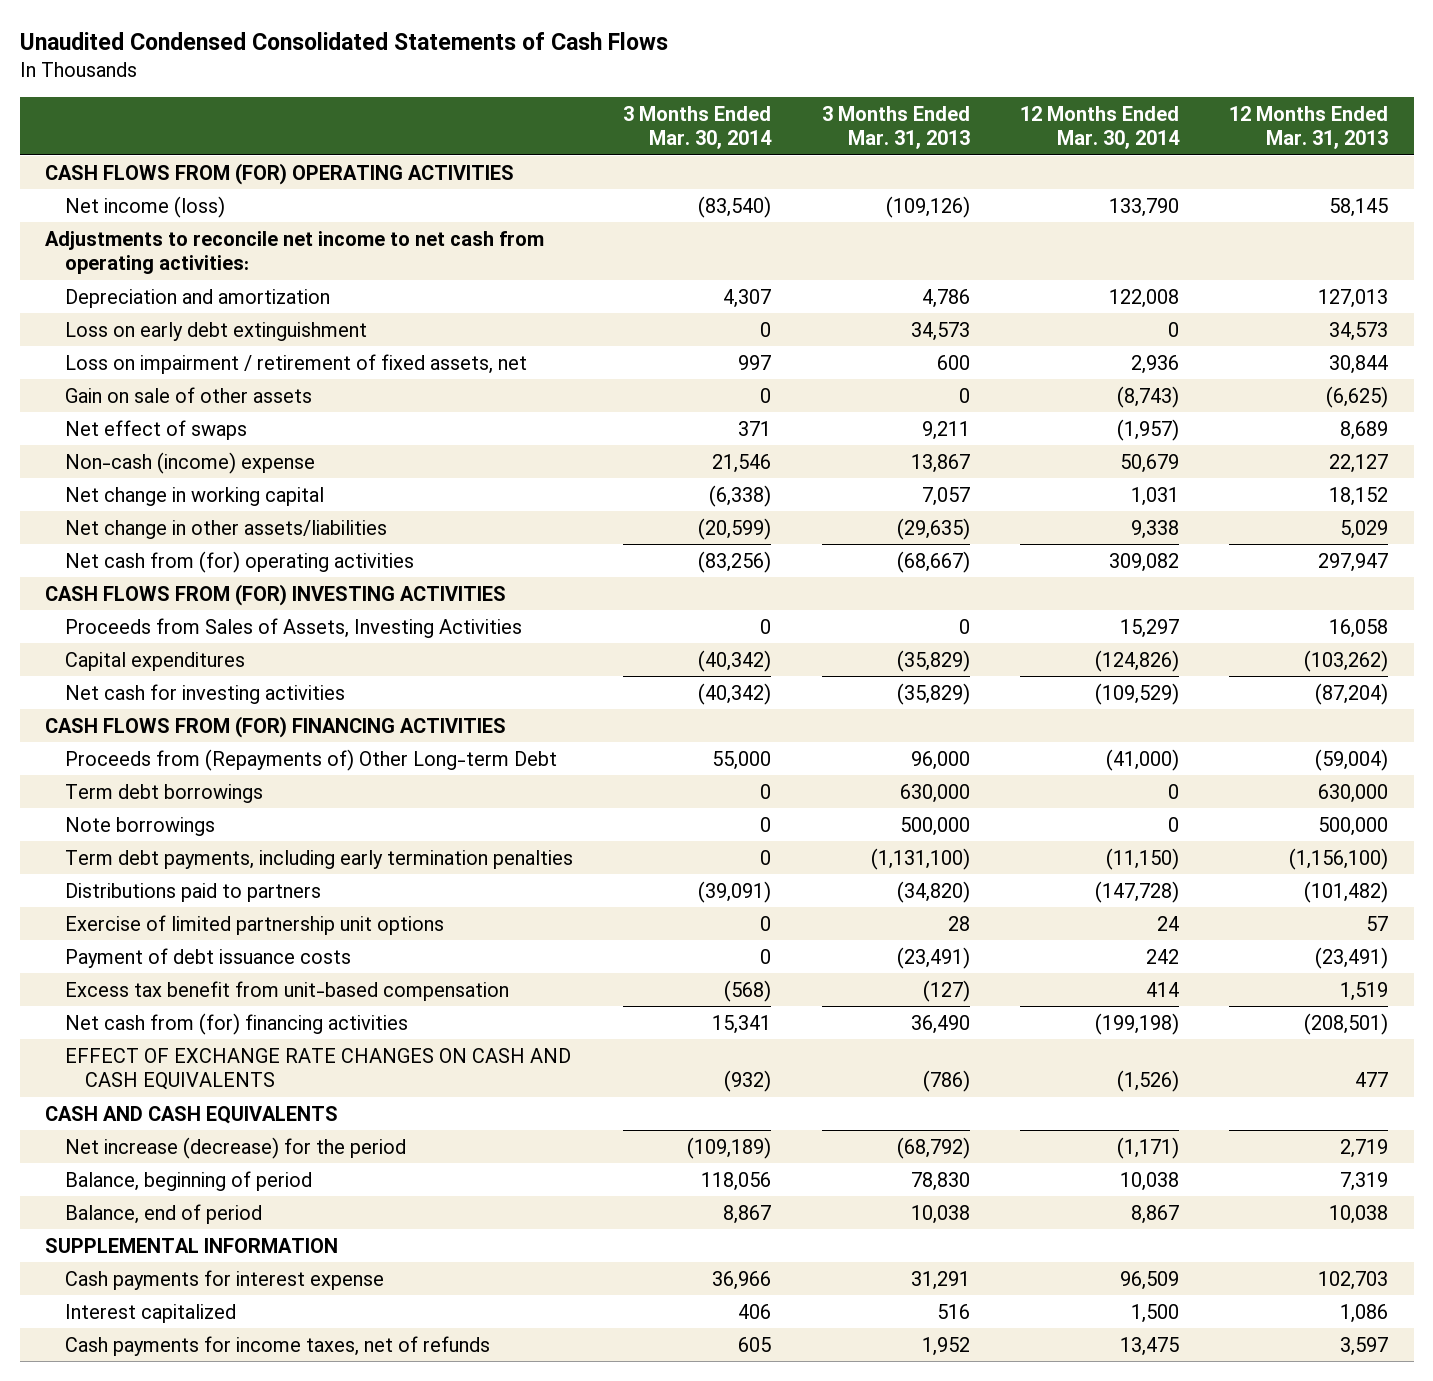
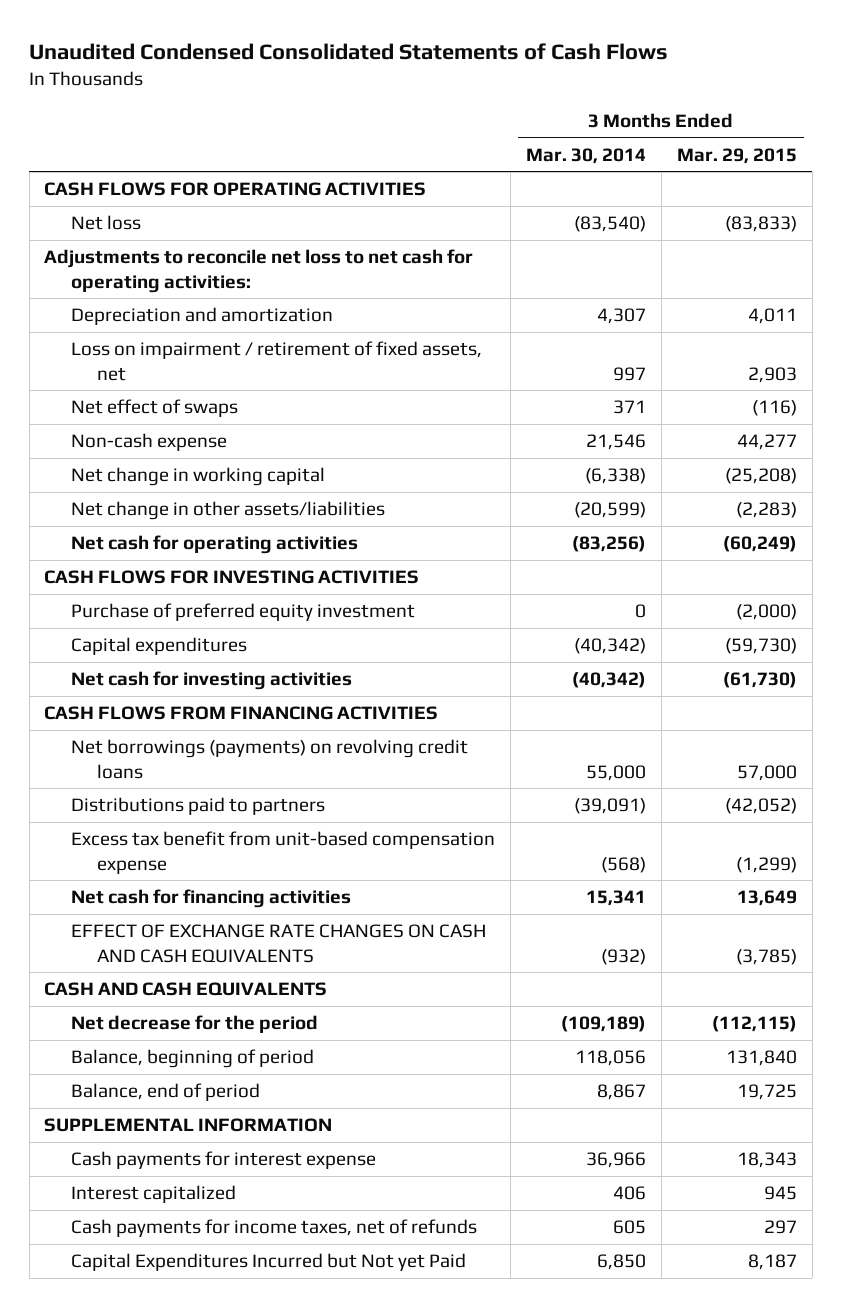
- | 3 Months Ended Mar. 30, 2014 | 3 Months Ended Mar. 31, 2013 | 12 Months Ended Mar. 30, 2014 | 12 Months Ended Mar. 31, 2013
+ | 3 Months Ended Mar. 30, 2014 | 3 Months Ended Mar. 29, 2015
- CASH FLOWS FROM (FOR) OPERATING ACTIVITIES
- Net income (loss) | (83,540) | (109,126) | 133,790 | 58,145
- Adjustments to reconcile net income to net cash from operating activities:
+ CASH FLOWS FOR OPERATING ACTIVITIES
+ Net loss | (83,540) | (83,833)
+ Adjustments to reconcile net loss to net cash for operating activities:
- Loss on early debt extinguishment | 0 | 34,573 | 0 | 34,573
- Gain on sale of other assets | 0 | 0 | (8,743) | (6,625)
- Non-cash (income) expense | 21,546 | 13,867 | 50,679 | 22,127
+ Non-cash expense | 21,546 | 44,277
- Net cash from (for) operating activities | (83,256) | (68,667) | 309,082 | 297,947
- CASH FLOWS FROM (FOR) INVESTING ACTIVITIES
- Proceeds from Sales of Assets, Investing Activities | 0 | 0 | 15,297 | 16,058
+ Net cash for operating activities | (83,256) | (60,249)
+ CASH FLOWS FOR INVESTING ACTIVITIES
+ Purchase of preferred equity investment | 0 | (2,000)
- CASH FLOWS FROM (FOR) FINANCING ACTIVITIES
- Proceeds from (Repayments of) Other Long-term Debt | 55,000 | 96,000 | (41,000) | (59,004)
- Term debt borrowings | 0 | 630,000 | 0 | 630,000
- Note borrowings | 0 | 500,000 | 0 | 500,000
- Term debt payments, including early termination penalties | 0 | (1,131,100) | (11,150) | (1,156,100)
+ CASH FLOWS FROM FINANCING ACTIVITIES
+ Net borrowings (payments) on revolving credit loans | 55,000 | 57,000
- Exercise of limited partnership unit options | 0 | 28 | 24 | 57
- Payment of debt issuance costs | 0 | (23,491) | 242 | (23,491)
- Excess tax benefit from unit-based compensation | (568) | (127) | 414 | 1,519
- Net cash from (for) financing activities | 15,341 | 36,490 | (199,198) | (208,501)
+ Excess tax benefit from unit-based compensation expense | (568) | (1,299)
+ Net cash for financing activities | 15,341 | 13,649
- Net increase (decrease) for the period | (109,189) | (68,792) | (1,171) | 2,719
+ Net decrease for the period | (109,189) | (112,115)
+ Capital Expenditures Incurred but Not yet Paid | 6,850 | 8,187

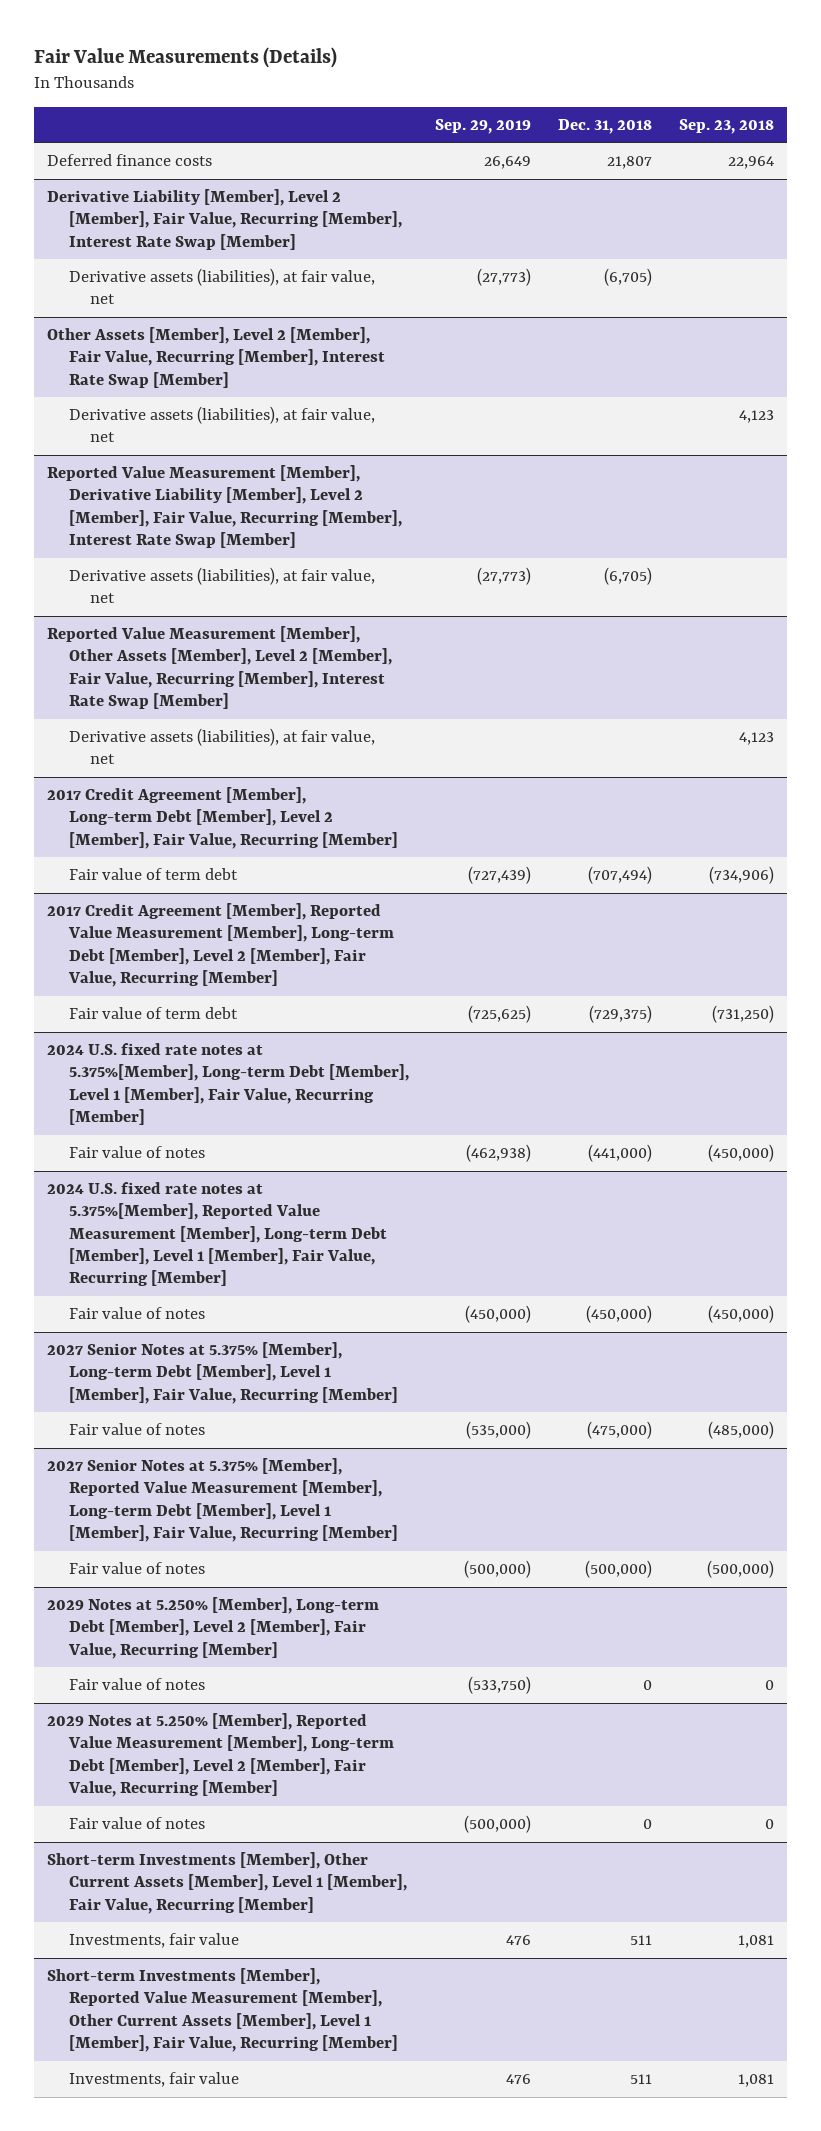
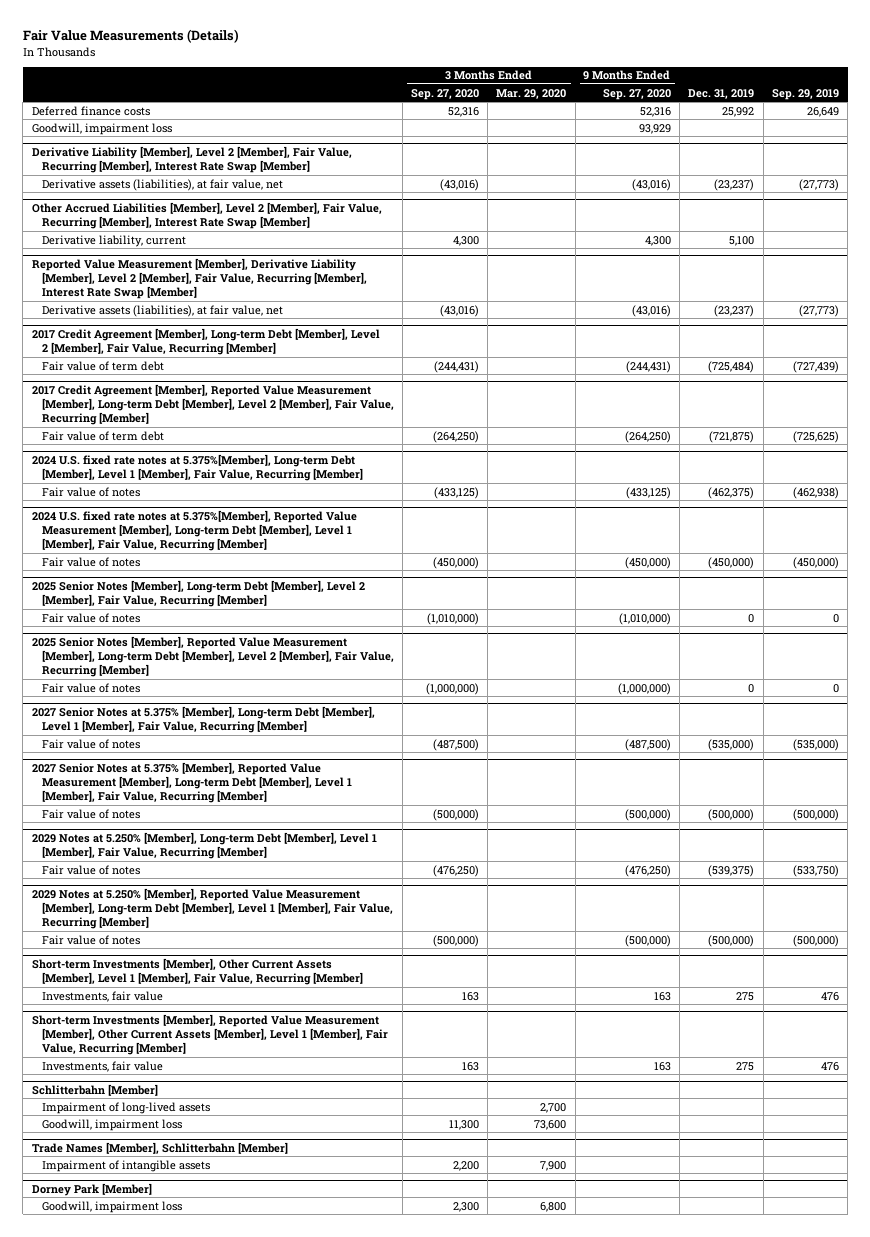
- | Sep. 29, 2019 | Dec. 31, 2018 | Sep. 23, 2018
+ | 3 Months Ended Sep. 27, 2020 | 3 Months Ended Mar. 29, 2020 | 9 Months Ended Sep. 27, 2020 | Dec. 31, 2019 | Sep. 29, 2019
+ Goodwill, impairment loss | | | 93,929 | |
- Other Assets [Member], Level 2 [Member], Fair Value, Recurring [Member], Interest Rate Swap [Member]
- Derivative assets (liabilities), at fair value, net | | | 4,123
+ Other Accrued Liabilities [Member], Level 2 [Member], Fair Value, Recurring [Member], Interest Rate Swap [Member]
+ Derivative liability, current | 4,300 | | 4,300 | 5,100 |
- Reported Value Measurement [Member], Other Assets [Member], Level 2 [Member], Fair Value, Recurring [Member], Interest Rate Swap [Member]
- Derivative assets (liabilities), at fair value, net | | | 4,123
+ 2025 Senior Notes [Member], Long-term Debt [Member], Level 2 [Member], Fair Value, Recurring [Member]
+ Fair value of notes | (1,010,000) | | (1,010,000) | 0 | 0
+ 2025 Senior Notes [Member], Reported Value Measurement [Member], Long-term Debt [Member], Level 2 [Member], Fair Value, Recurring [Member]
+ Fair value of notes | (1,000,000) | | (1,000,000) | 0 | 0
- 2029 Notes at 5.250% [Member], Long-term Debt [Member], Level 2 [Member], Fair Value, Recurring [Member]
+ 2029 Notes at 5.250% [Member], Long-term Debt [Member], Level 1 [Member], Fair Value, Recurring [Member]
- 2029 Notes at 5.250% [Member], Reported Value Measurement [Member], Long-term Debt [Member], Level 2 [Member], Fair Value, Recurring [Member]
+ 2029 Notes at 5.250% [Member], Reported Value Measurement [Member], Long-term Debt [Member], Level 1 [Member], Fair Value, Recurring [Member]
+ Schlitterbahn [Member]
+ Impairment of long-lived assets | | 2,700 | | |
+ Goodwill, impairment loss | 11,300 | 73,600 | | |
+ Trade Names [Member], Schlitterbahn [Member]
+ Impairment of intangible assets | 2,200 | 7,900 | | |
+ Dorney Park [Member]
+ Goodwill, impairment loss | 2,300 | 6,800 | | |

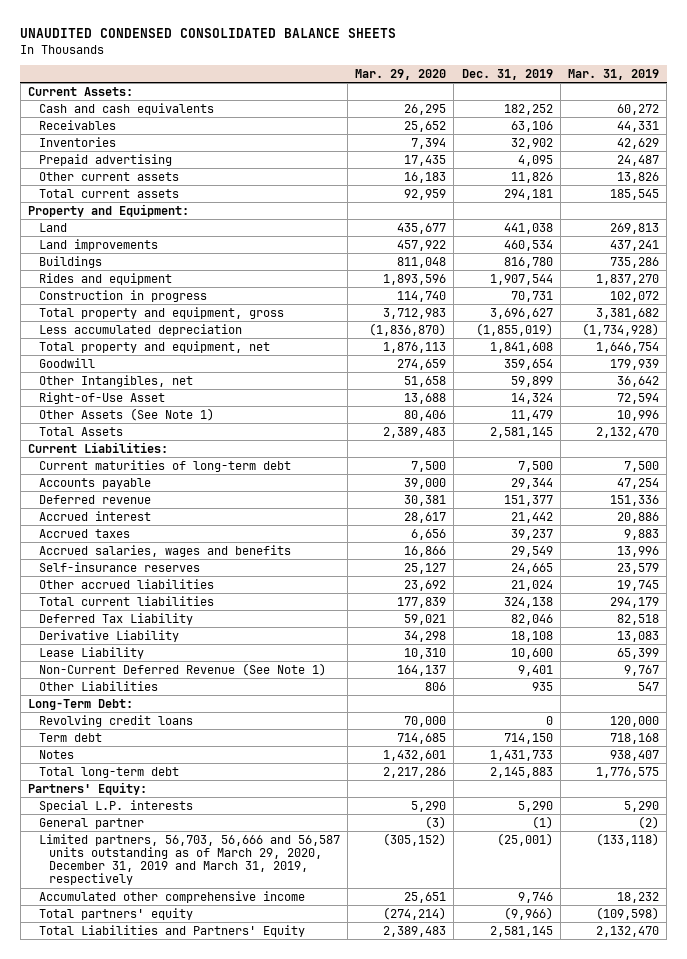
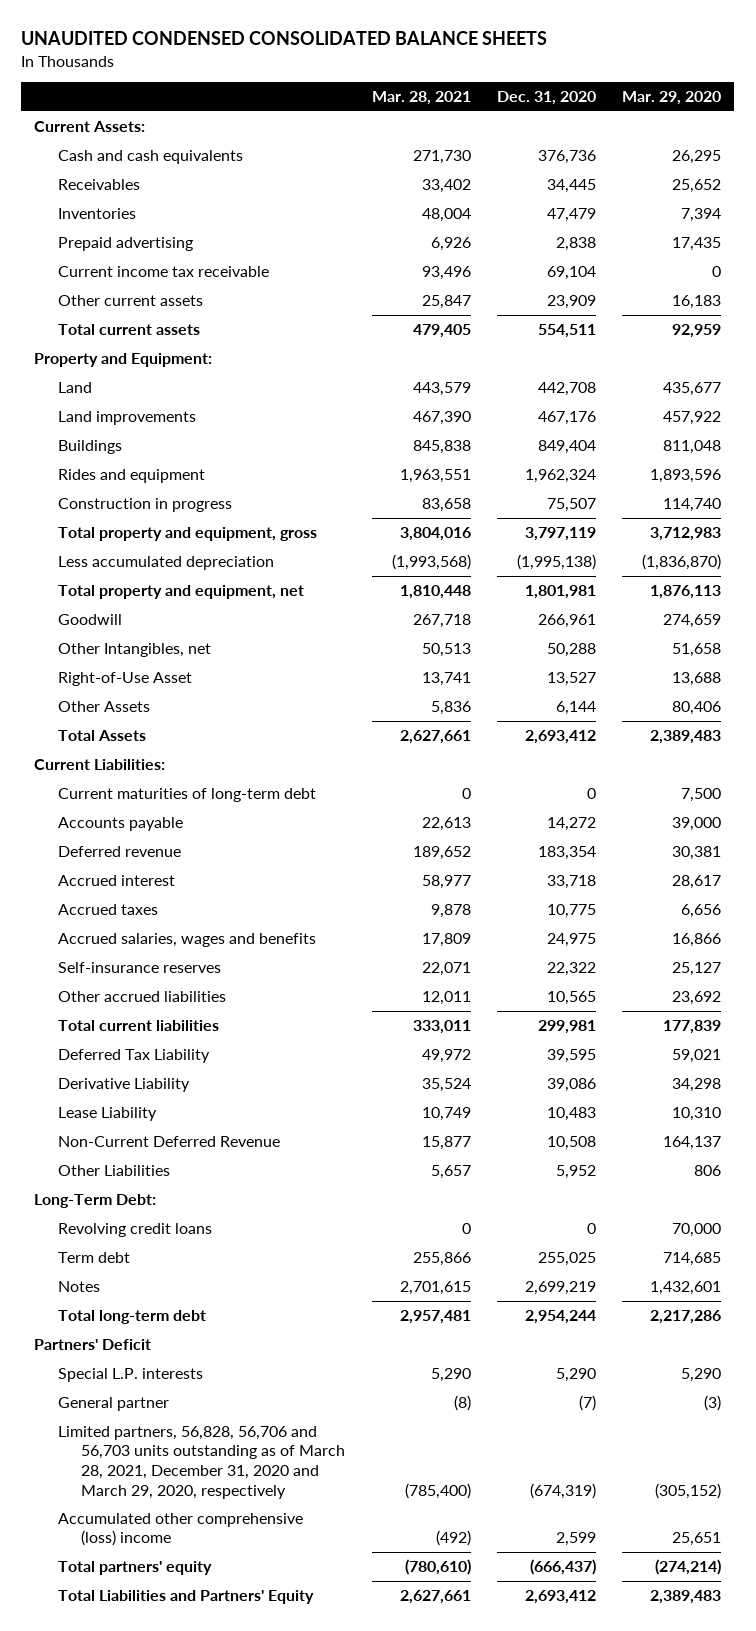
- | Mar. 29, 2020 | Dec. 31, 2019 | Mar. 31, 2019
+ | Mar. 28, 2021 | Dec. 31, 2020 | Mar. 29, 2020
+ Current income tax receivable | 93,496 | 69,104 | 0
- Other Assets (See Note 1) | 80,406 | 11,479 | 10,996
+ Other Assets | 5,836 | 6,144 | 80,406
- Non-Current Deferred Revenue (See Note 1) | 164,137 | 9,401 | 9,767
+ Non-Current Deferred Revenue | 15,877 | 10,508 | 164,137
- Partners' Equity:
+ Partners' Deficit
- Limited partners, 56,703, 56,666 and 56,587 units outstanding as of March 29, 2020, December 31, 2019 and March 31, 2019, respectively | (305,152) | (25,001) | (133,118)
- Accumulated other comprehensive income | 25,651 | 9,746 | 18,232
+ Limited partners, 56,828, 56,706 and 56,703 units outstanding as of March 28, 2021, December 31, 2020 and March 29, 2020, respectively | (785,400) | (674,319) | (305,152)
+ Accumulated other comprehensive (loss) income | (492) | 2,599 | 25,651

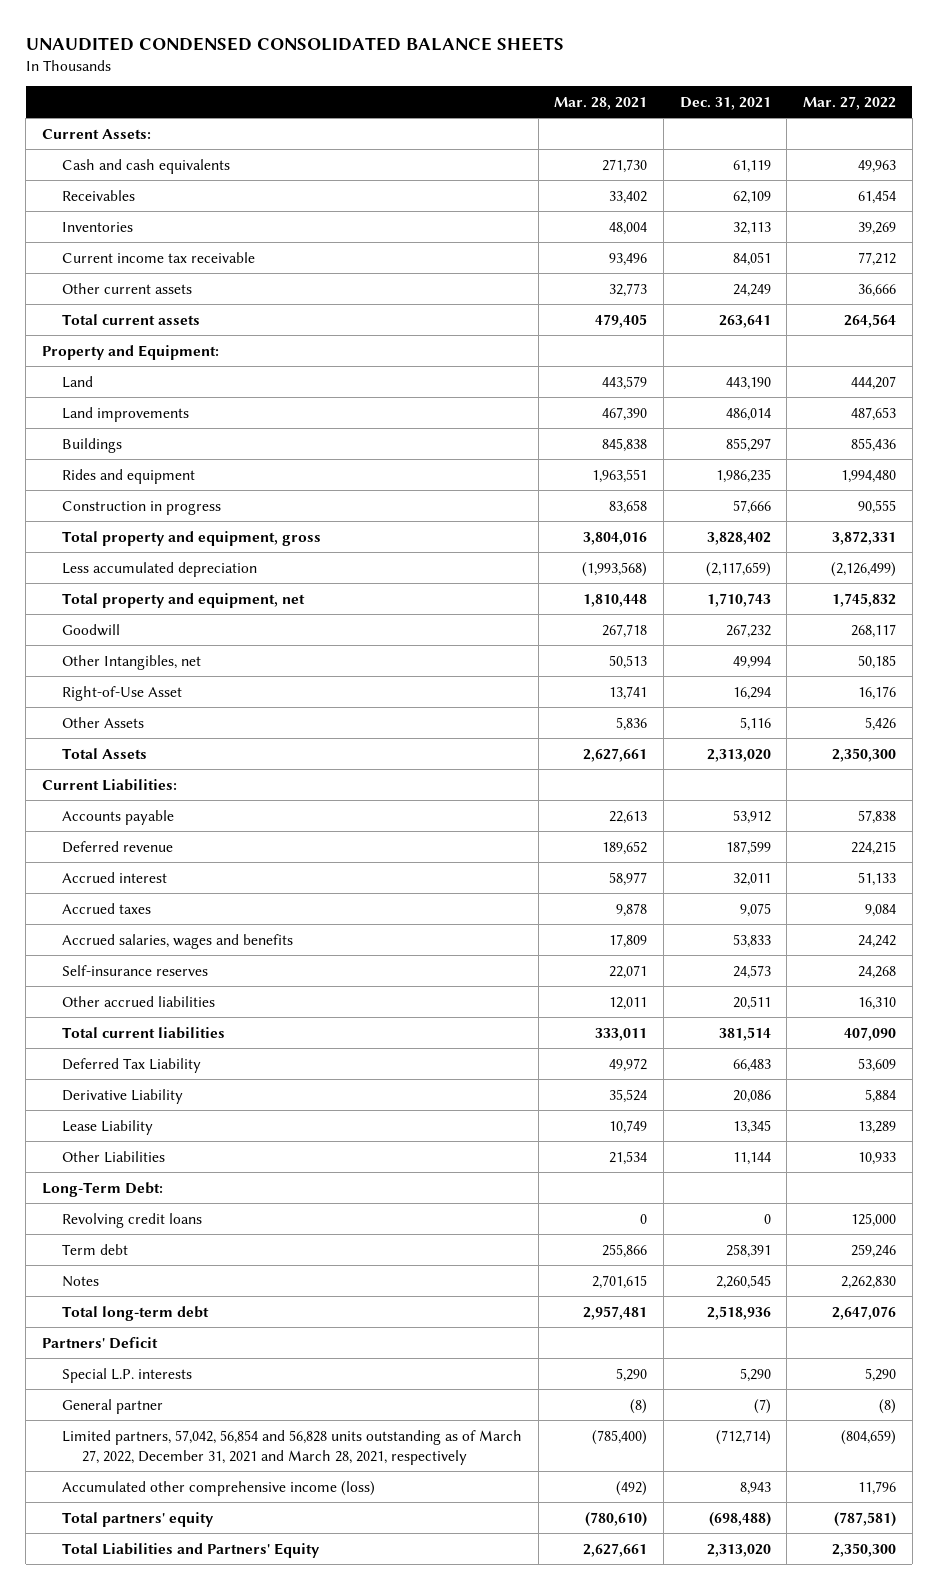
- | Mar. 28, 2021 | Dec. 31, 2020 | Mar. 29, 2020
+ | Mar. 28, 2021 | Dec. 31, 2021 | Mar. 27, 2022
- Prepaid advertising | 6,926 | 2,838 | 17,435
- Other current assets | 25,847 | 23,909 | 16,183
+ Other current assets | 32,773 | 24,249 | 36,666
- Current maturities of long-term debt | 0 | 0 | 7,500
- Non-Current Deferred Revenue | 15,877 | 10,508 | 164,137
- Other Liabilities | 5,657 | 5,952 | 806
+ Other Liabilities | 21,534 | 11,144 | 10,933
- Limited partners, 56,828, 56,706 and 56,703 units outstanding as of March 28, 2021, December 31, 2020 and March 29, 2020, respectively | (785,400) | (674,319) | (305,152)
- Accumulated other comprehensive (loss) income | (492) | 2,599 | 25,651
+ Limited partners, 57,042, 56,854 and 56,828 units outstanding as of March 27, 2022, December 31, 2021 and March 28, 2021, respectively | (785,400) | (712,714) | (804,659)
+ Accumulated other comprehensive income (loss) | (492) | 8,943 | 11,796

